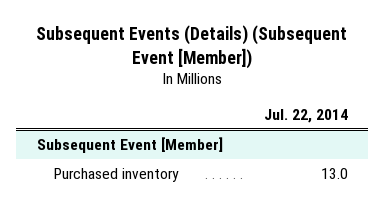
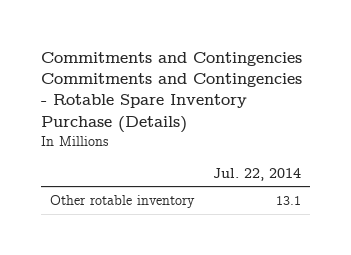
- Subsequent Events (Details) (Subsequent Event [Member])
+ Commitments and Contingencies Commitments and Contingencies - Rotable Spare Inventory Purchase (Details)
- Subsequent Event [Member]
- Purchased inventory | 13.0
+ Other rotable inventory | 13.1

